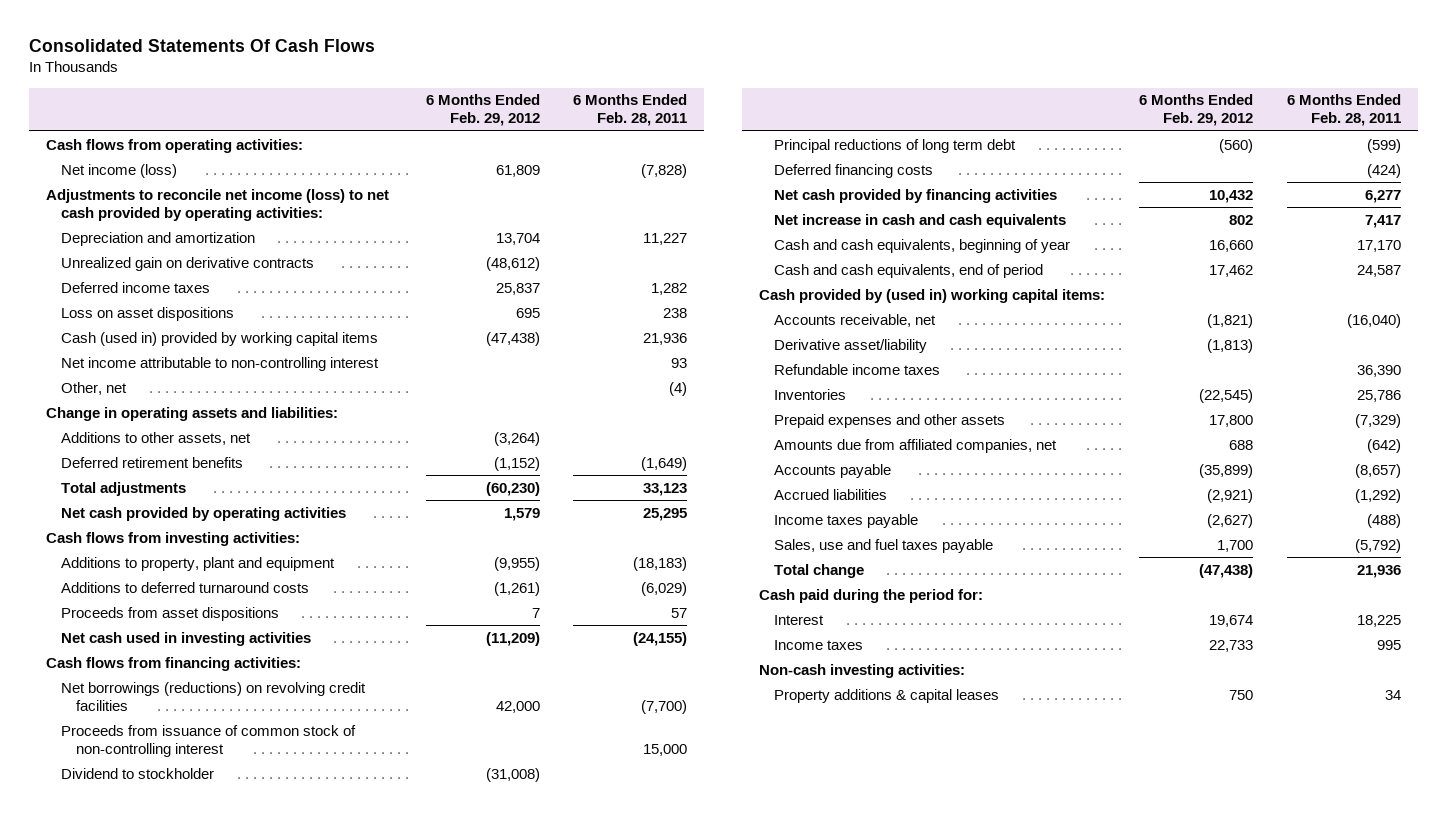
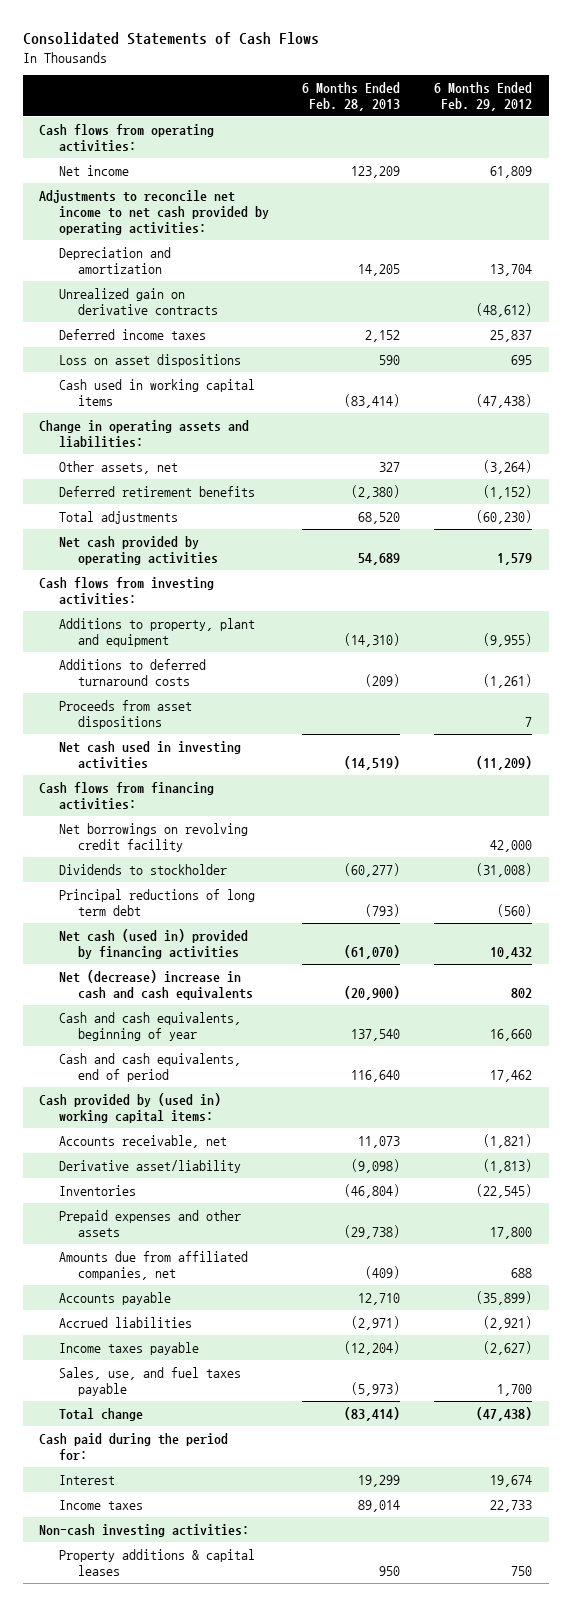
- Consolidated Statements Of Cash Flows
+ Consolidated Statements of Cash Flows
- | 6 Months Ended Feb. 29, 2012 | 6 Months Ended Feb. 28, 2011
+ | 6 Months Ended Feb. 28, 2013 | 6 Months Ended Feb. 29, 2012
- Net income (loss) | 61,809 | (7,828)
- Adjustments to reconcile net income (loss) to net cash provided by operating activities:
+ Net income | 123,209 | 61,809
+ Adjustments to reconcile net income to net cash provided by operating activities:
- Cash (used in) provided by working capital items | (47,438) | 21,936
- Net income attributable to non-controlling interest | | 93
- Other, net | | (4)
+ Cash used in working capital items | (83,414) | (47,438)
- Additions to other assets, net | (3,264) |
+ Other assets, net | 327 | (3,264)
- Net borrowings (reductions) on revolving credit facilities | 42,000 | (7,700)
- Proceeds from issuance of common stock of non-controlling interest | | 15,000
- Dividend to stockholder | (31,008) |
+ Net borrowings on revolving credit facility | | 42,000
+ Dividends to stockholder | (60,277) | (31,008)
- Deferred financing costs | | (424)
- Net cash provided by financing activities | 10,432 | 6,277
- Net increase in cash and cash equivalents | 802 | 7,417
+ Net cash (used in) provided by financing activities | (61,070) | 10,432
+ Net (decrease) increase in cash and cash equivalents | (20,900) | 802
- Refundable income taxes | | 36,390
- Sales, use and fuel taxes payable | 1,700 | (5,792)
+ Sales, use, and fuel taxes payable | (5,973) | 1,700

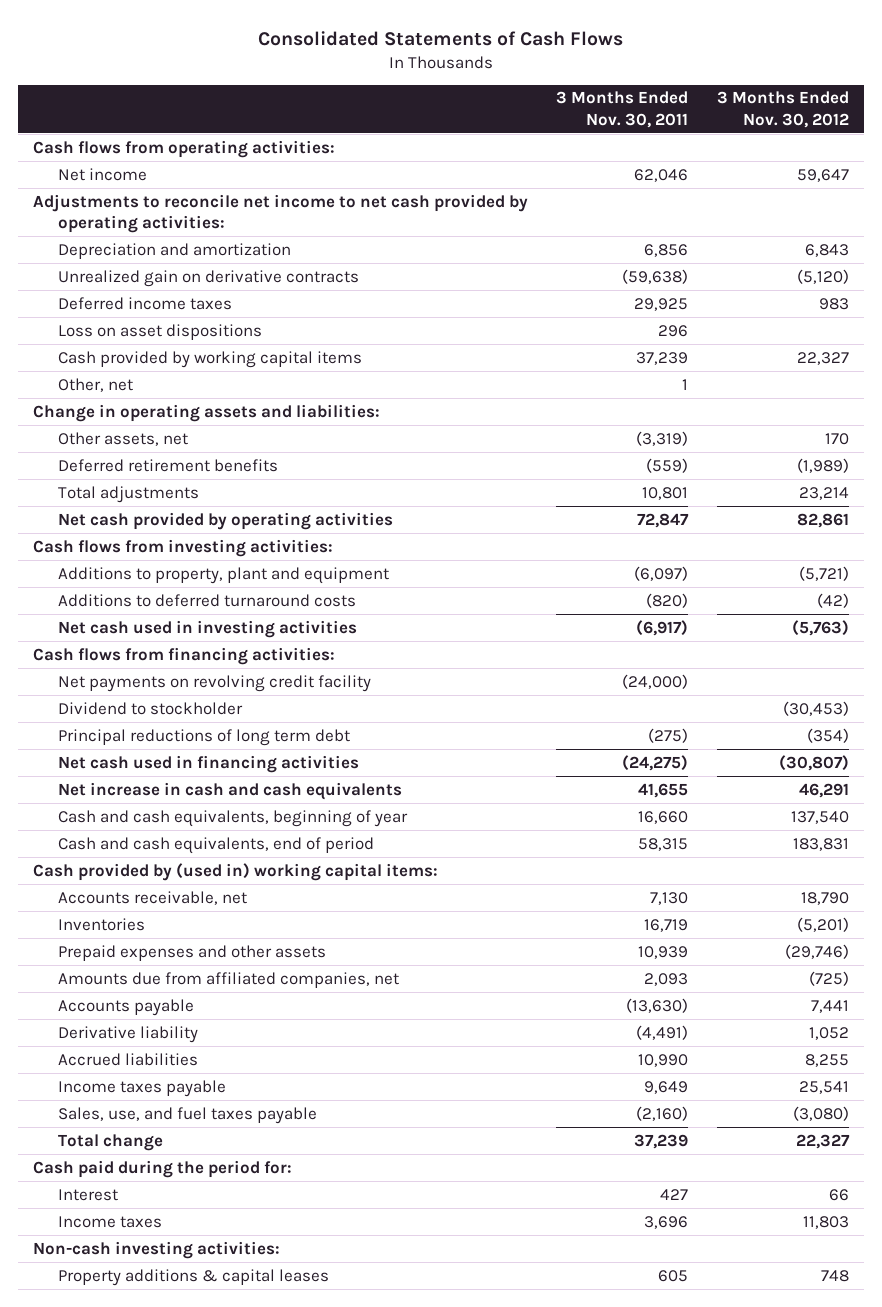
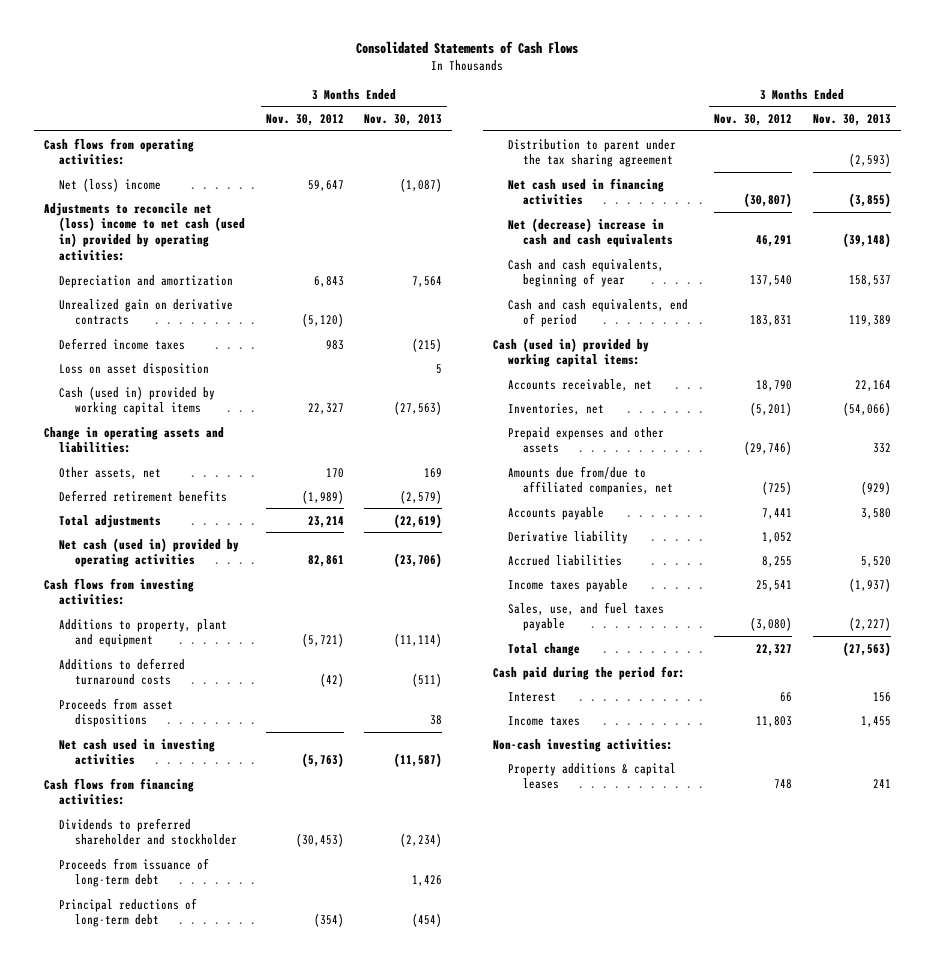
- | 3 Months Ended Nov. 30, 2011 | 3 Months Ended Nov. 30, 2012
+ | 3 Months Ended Nov. 30, 2012 | 3 Months Ended Nov. 30, 2013
- Net income | 62,046 | 59,647
- Adjustments to reconcile net income to net cash provided by operating activities:
+ Net (loss) income | 59,647 | (1,087)
+ Adjustments to reconcile net (loss) income to net cash (used in) provided by operating activities:
- Loss on asset dispositions | 296 |
- Cash provided by working capital items | 37,239 | 22,327
- Other, net | 1 |
+ Loss on asset disposition | | 5
+ Cash (used in) provided by working capital items | 22,327 | (27,563)
- Net cash provided by operating activities | 72,847 | 82,861
+ Net cash (used in) provided by operating activities | 82,861 | (23,706)
+ Proceeds from asset dispositions | | 38
- Net payments on revolving credit facility | (24,000) |
- Dividend to stockholder | | (30,453)
- Principal reductions of long term debt | (275) | (354)
+ Dividends to preferred shareholder and stockholder | (30,453) | (2,234)
+ Proceeds from issuance of long-term debt | | 1,426
+ Principal reductions of long-term debt | (354) | (454)
+ Distribution to parent under the tax sharing agreement | | (2,593)
- Net increase in cash and cash equivalents | 41,655 | 46,291
+ Net (decrease) increase in cash and cash equivalents | 46,291 | (39,148)
- Cash provided by (used in) working capital items:
+ Cash (used in) provided by working capital items:
- Inventories | 16,719 | (5,201)
+ Inventories, net | (5,201) | (54,066)
- Amounts due from affiliated companies, net | 2,093 | (725)
+ Amounts due from/due to affiliated companies, net | (725) | (929)

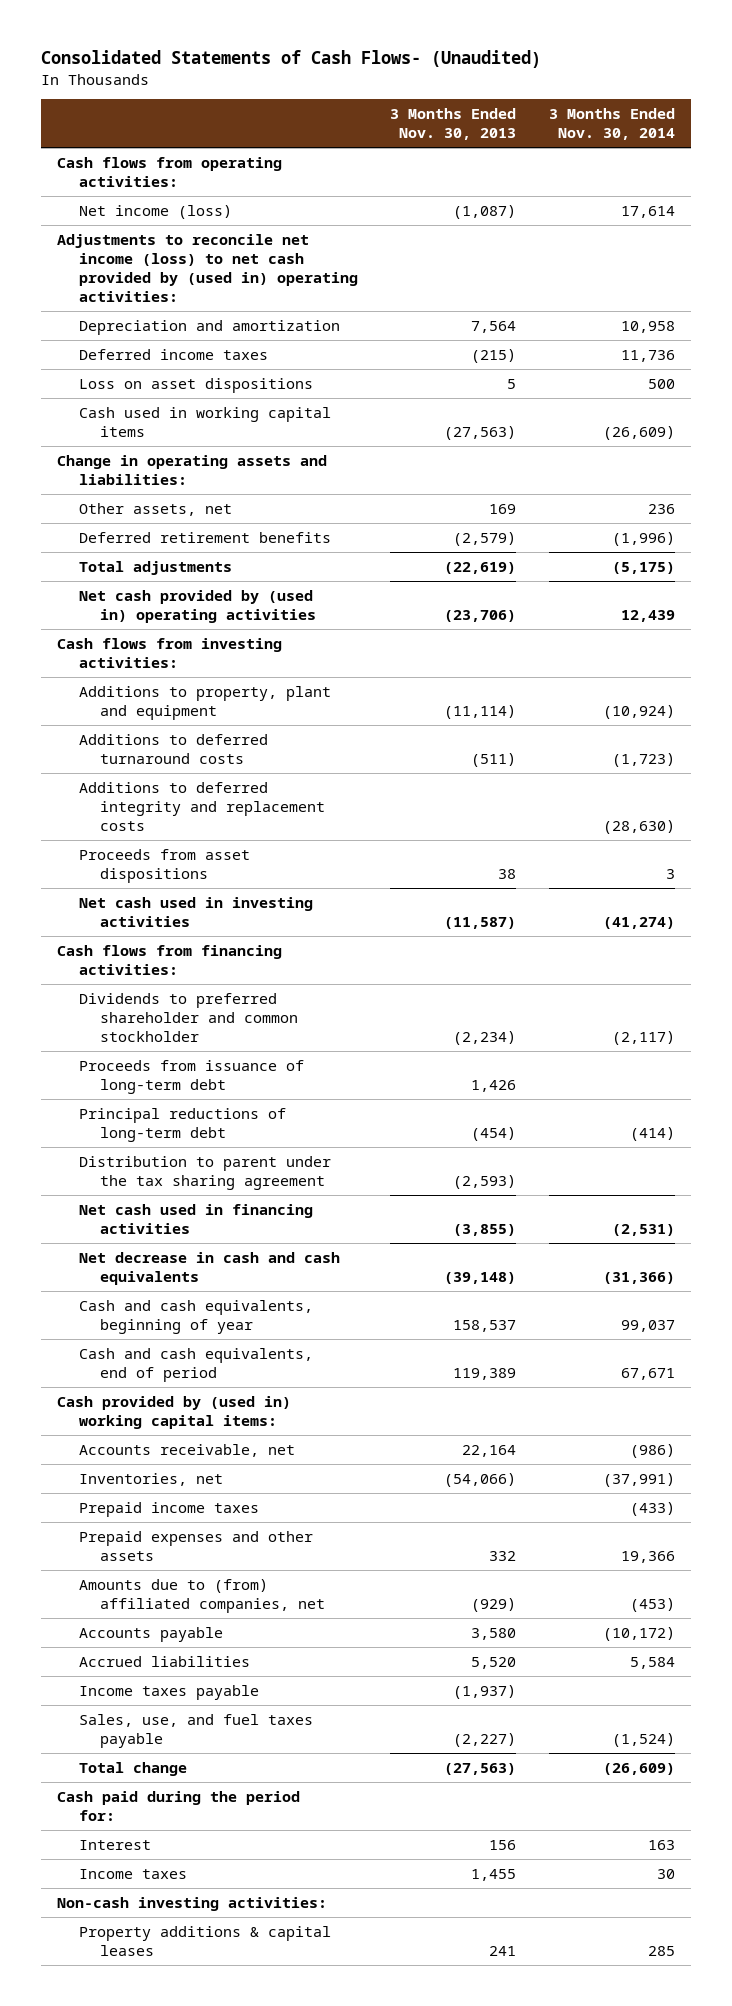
- Consolidated Statements of Cash Flows
+ Consolidated Statements of Cash Flows- (Unaudited)
- | 3 Months Ended Nov. 30, 2012 | 3 Months Ended Nov. 30, 2013
+ | 3 Months Ended Nov. 30, 2013 | 3 Months Ended Nov. 30, 2014
- Net (loss) income | 59,647 | (1,087)
- Adjustments to reconcile net (loss) income to net cash (used in) provided by operating activities:
+ Net income (loss) | (1,087) | 17,614
+ Adjustments to reconcile net income (loss) to net cash provided by (used in) operating activities:
- Unrealized gain on derivative contracts | (5,120) |
- Loss on asset disposition | | 5
- Cash (used in) provided by working capital items | 22,327 | (27,563)
+ Loss on asset dispositions | 5 | 500
+ Cash used in working capital items | (27,563) | (26,609)
- Net cash (used in) provided by operating activities | 82,861 | (23,706)
+ Net cash provided by (used in) operating activities | (23,706) | 12,439
+ Additions to deferred integrity and replacement costs | | (28,630)
- Dividends to preferred shareholder and stockholder | (30,453) | (2,234)
+ Dividends to preferred shareholder and common stockholder | (2,234) | (2,117)
- Net (decrease) increase in cash and cash equivalents | 46,291 | (39,148)
+ Net decrease in cash and cash equivalents | (39,148) | (31,366)
- Cash (used in) provided by working capital items:
+ Cash provided by (used in) working capital items:
+ Prepaid income taxes | | (433)
- Amounts due from/due to affiliated companies, net | (725) | (929)
+ Amounts due to (from) affiliated companies, net | (929) | (453)
- Derivative liability | 1,052 |

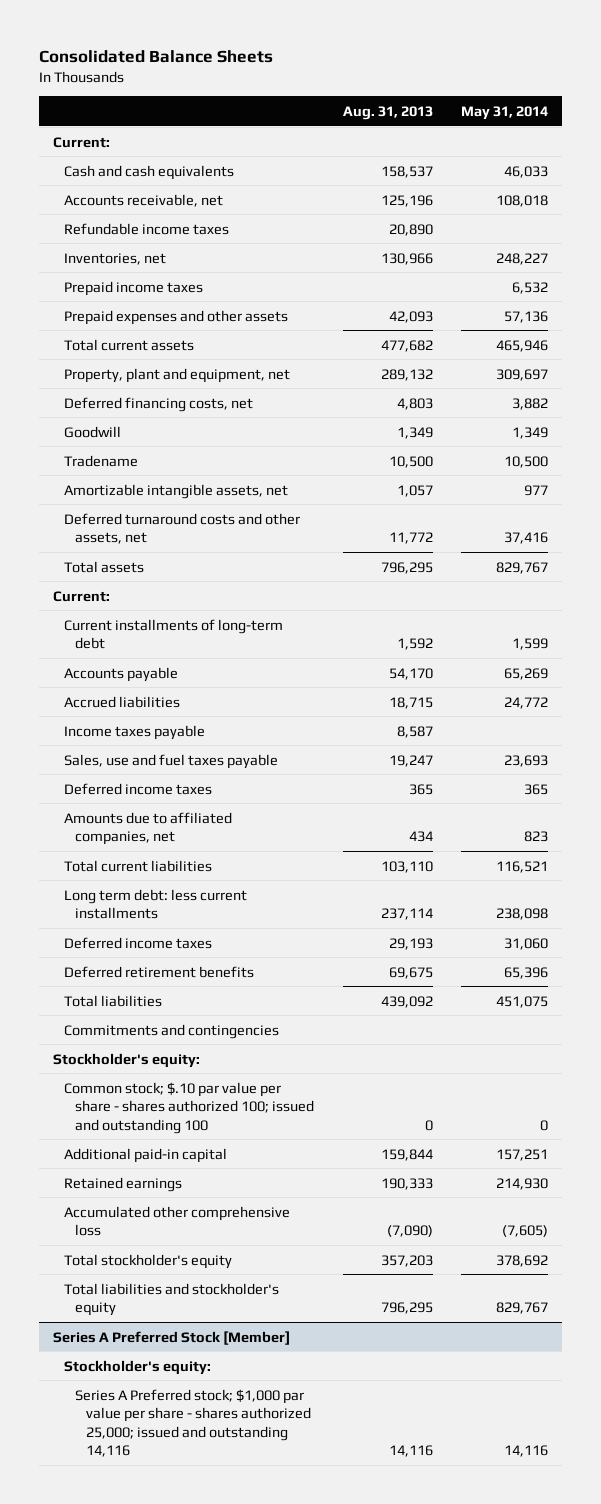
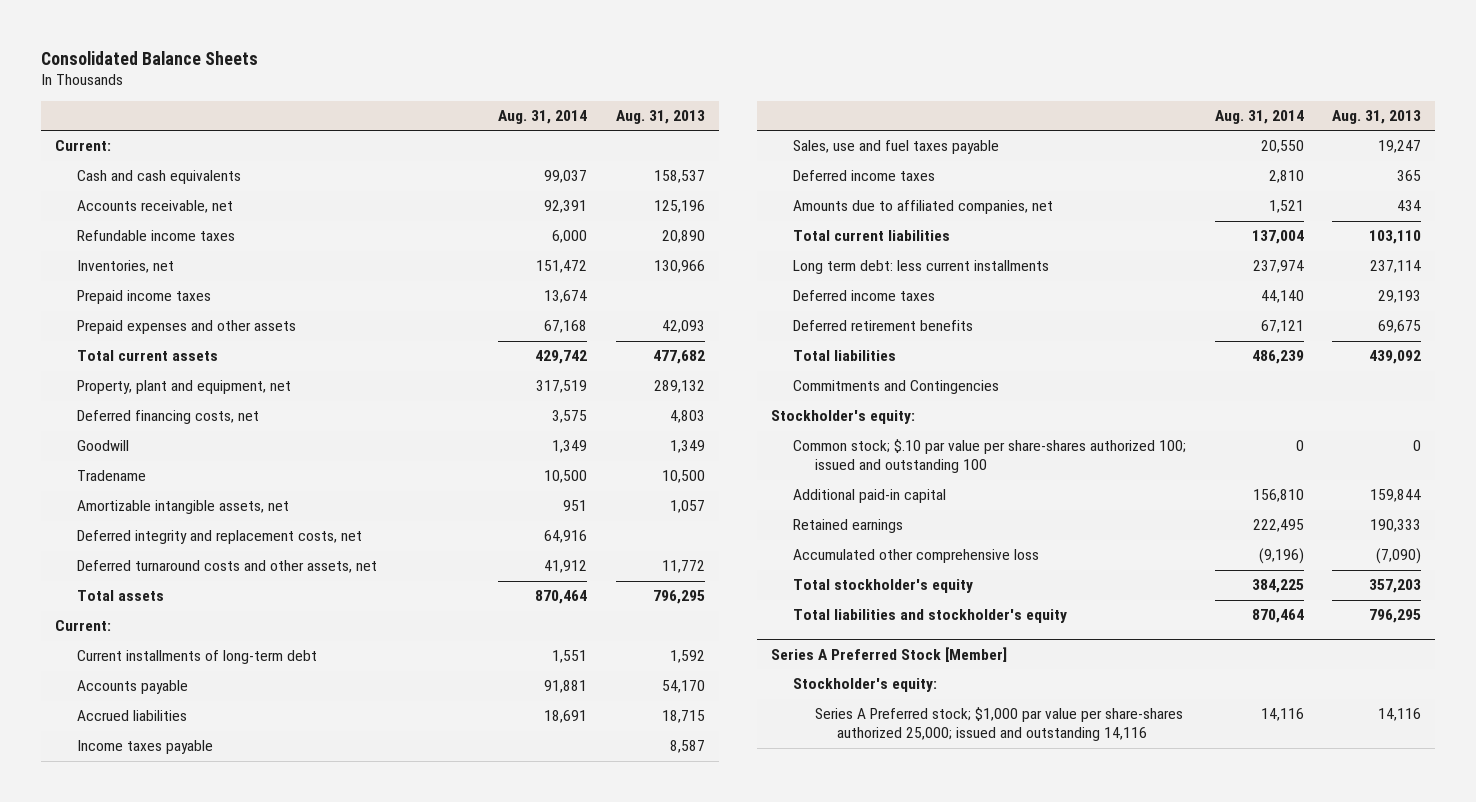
- | Aug. 31, 2013 | May 31, 2014
+ | Aug. 31, 2014 | Aug. 31, 2013
+ Deferred integrity and replacement costs, net | 64,916 |
- Commitments and contingencies
+ Commitments and Contingencies
- Common stock; $.10 par value per share - shares authorized 100; issued and outstanding 100 | 0 | 0
+ Common stock; $.10 par value per share-shares authorized 100; issued and outstanding 100 | 0 | 0
@ Series A Preferred Stock [Member]
- Series A Preferred stock; $1,000 par value per share - shares authorized 25,000; issued and outstanding 14,116 | 14,116 | 14,116
+ Series A Preferred stock; $1,000 par value per share-shares authorized 25,000; issued and outstanding 14,116 | 14,116 | 14,116

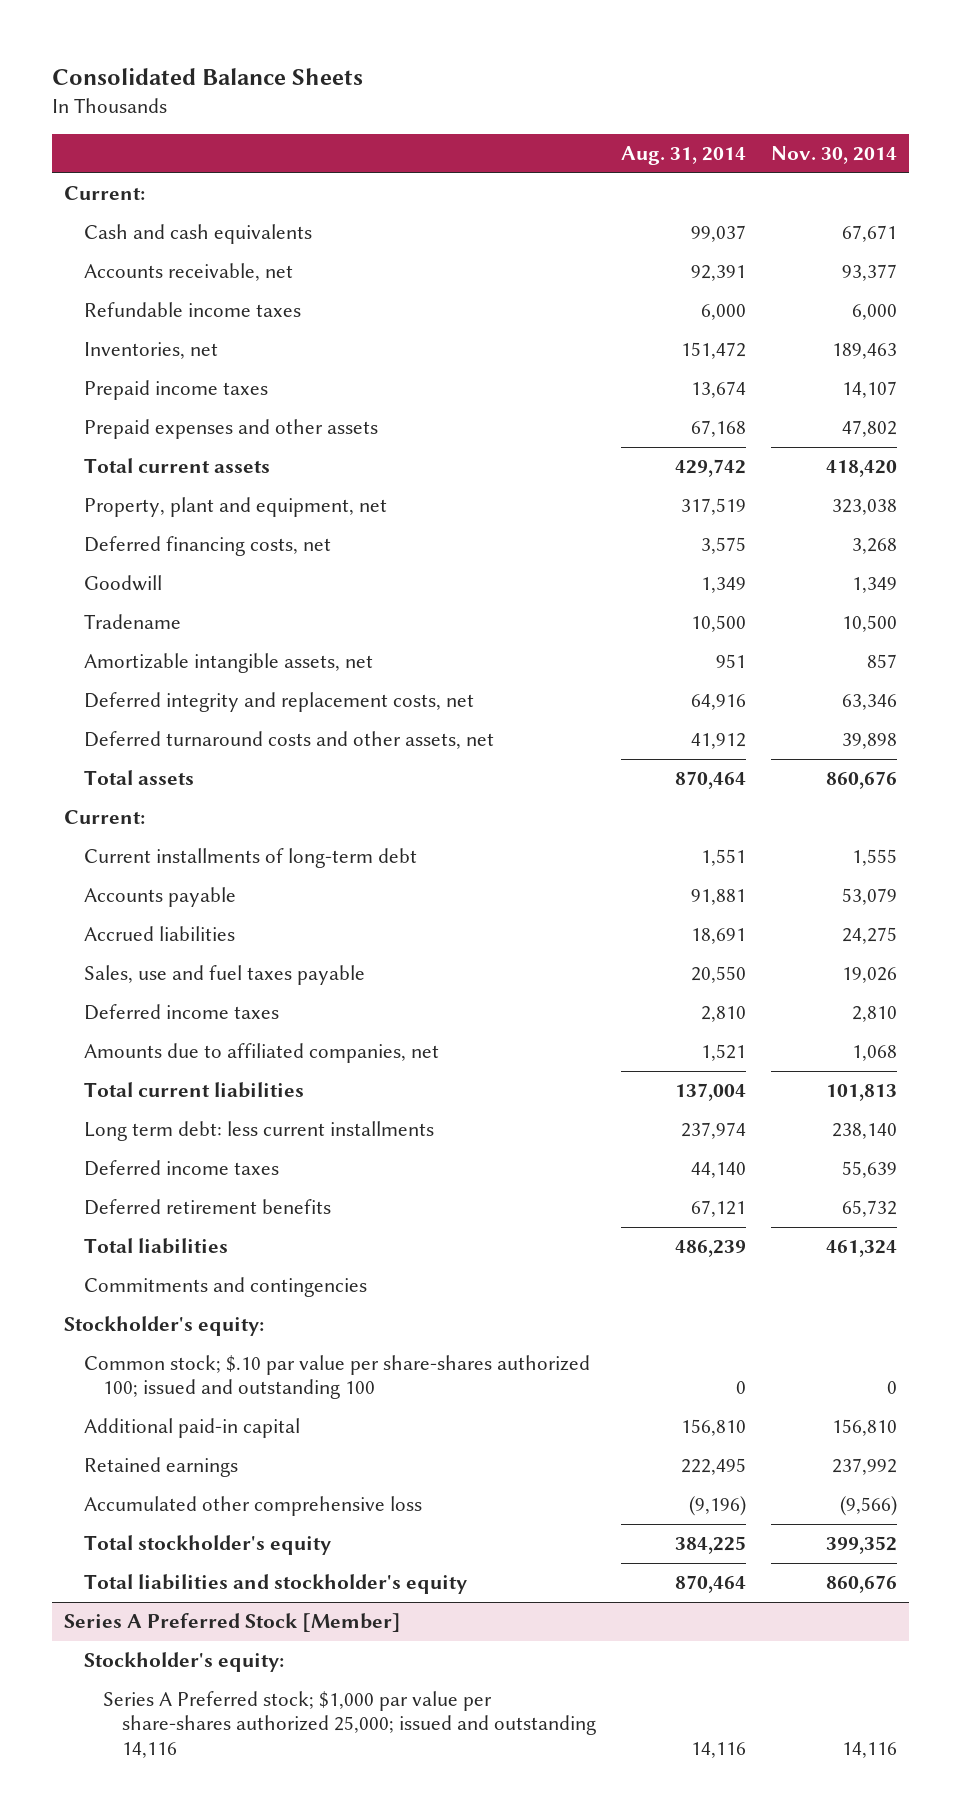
- | Aug. 31, 2014 | Aug. 31, 2013
+ | Aug. 31, 2014 | Nov. 30, 2014
- Income taxes payable | | 8,587
- Commitments and Contingencies
+ Commitments and contingencies

